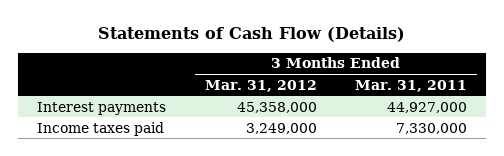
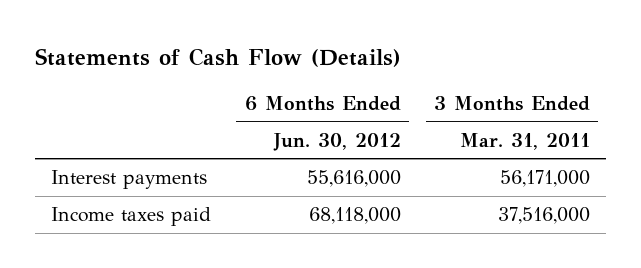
- | 3 Months Ended Mar. 31, 2012 | 3 Months Ended Mar. 31, 2011
+ | 6 Months Ended Jun. 30, 2012 | 3 Months Ended Mar. 31, 2011
- Interest payments | 45,358,000 | 44,927,000
- Income taxes paid | 3,249,000 | 7,330,000
+ Interest payments | 55,616,000 | 56,171,000
+ Income taxes paid | 68,118,000 | 37,516,000

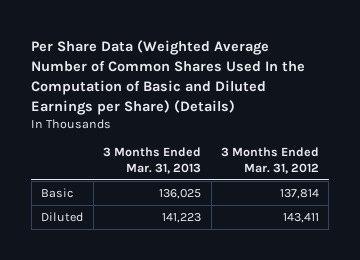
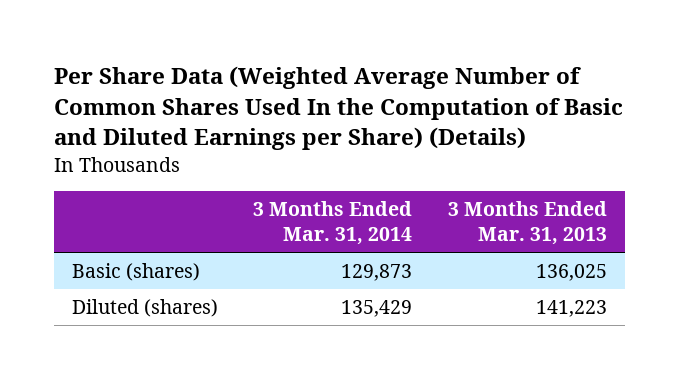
- | 3 Months Ended Mar. 31, 2013 | 3 Months Ended Mar. 31, 2012
+ | 3 Months Ended Mar. 31, 2014 | 3 Months Ended Mar. 31, 2013
- Basic | 136,025 | 137,814
- Diluted | 141,223 | 143,411
+ Basic (shares) | 129,873 | 136,025
+ Diluted (shares) | 135,429 | 141,223

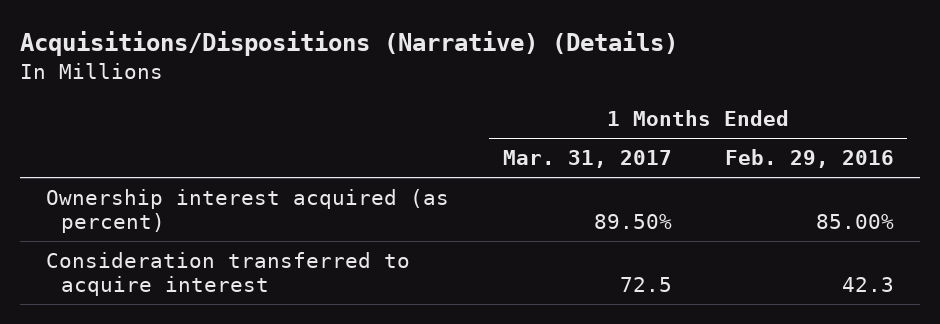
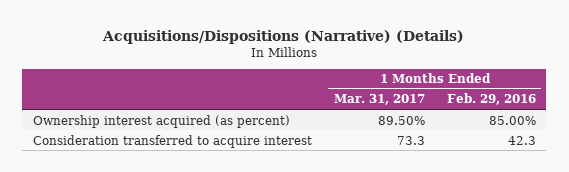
- Consideration transferred to acquire interest | 72.5 | 42.3
+ Consideration transferred to acquire interest | 73.3 | 42.3

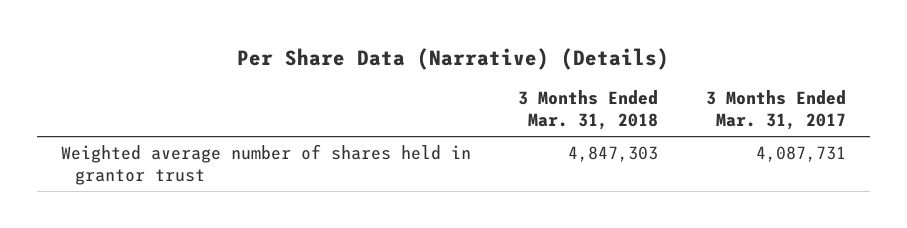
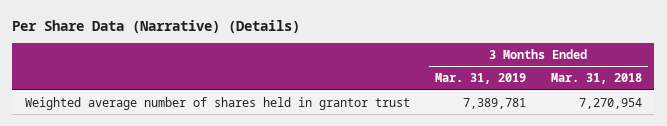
- | 3 Months Ended Mar. 31, 2018 | 3 Months Ended Mar. 31, 2017
+ | 3 Months Ended Mar. 31, 2019 | 3 Months Ended Mar. 31, 2018
- Weighted average number of shares held in grantor trust | 4,847,303 | 4,087,731
+ Weighted average number of shares held in grantor trust | 7,389,781 | 7,270,954

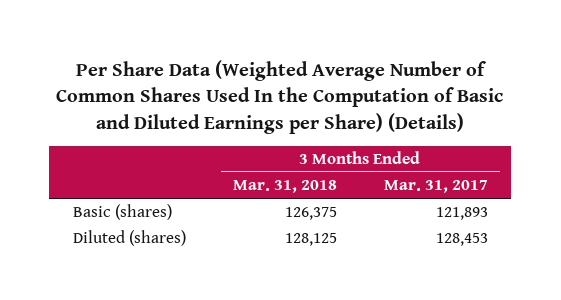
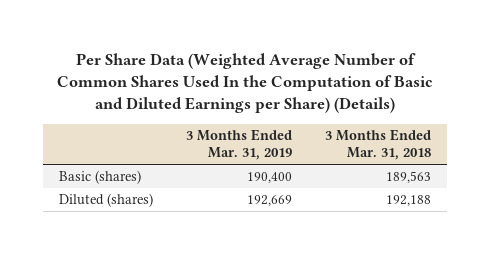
- | 3 Months Ended Mar. 31, 2018 | 3 Months Ended Mar. 31, 2017
+ | 3 Months Ended Mar. 31, 2019 | 3 Months Ended Mar. 31, 2018
- Basic (shares) | 126,375 | 121,893
- Diluted (shares) | 128,125 | 128,453
+ Basic (shares) | 190,400 | 189,563
+ Diluted (shares) | 192,669 | 192,188

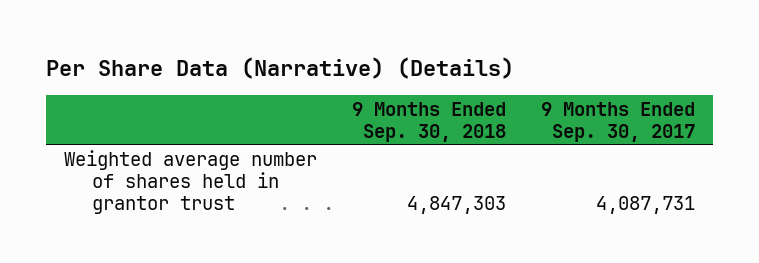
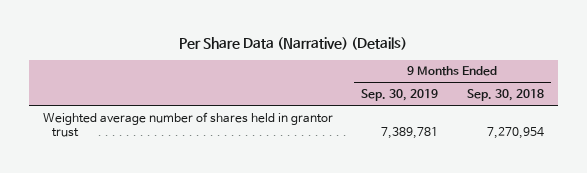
- | 9 Months Ended Sep. 30, 2018 | 9 Months Ended Sep. 30, 2017
+ | 9 Months Ended Sep. 30, 2019 | 9 Months Ended Sep. 30, 2018
- Weighted average number of shares held in grantor trust | 4,847,303 | 4,087,731
+ Weighted average number of shares held in grantor trust | 7,389,781 | 7,270,954

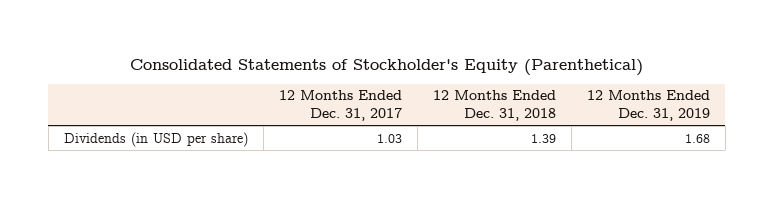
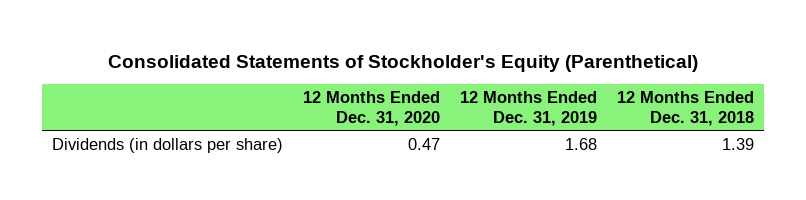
- | 12 Months Ended Dec. 31, 2017 | 12 Months Ended Dec. 31, 2018 | 12 Months Ended Dec. 31, 2019
+ | 12 Months Ended Dec. 31, 2020 | 12 Months Ended Dec. 31, 2019 | 12 Months Ended Dec. 31, 2018
- Dividends (in USD per share) | 1.03 | 1.39 | 1.68
+ Dividends (in dollars per share) | 0.47 | 1.68 | 1.39

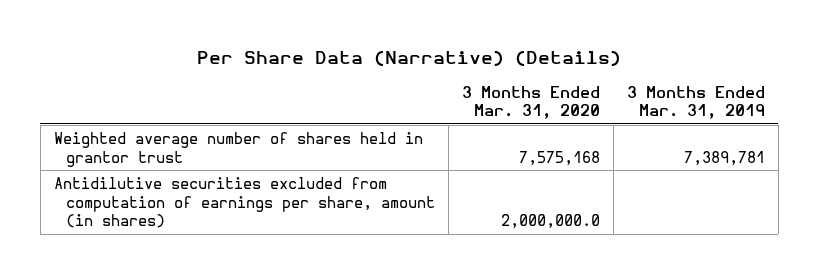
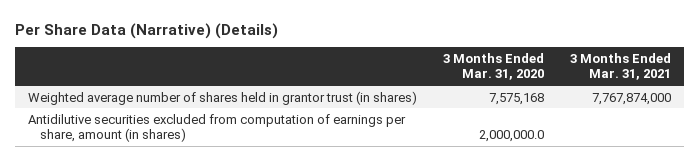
- | 3 Months Ended Mar. 31, 2020 | 3 Months Ended Mar. 31, 2019
+ | 3 Months Ended Mar. 31, 2020 | 3 Months Ended Mar. 31, 2021
- Weighted average number of shares held in grantor trust | 7,575,168 | 7,389,781
+ Weighted average number of shares held in grantor trust (in shares) | 7,575,168 | 7,767,874,000

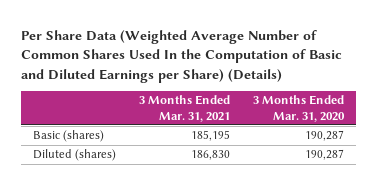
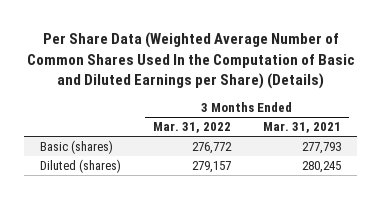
- | 3 Months Ended Mar. 31, 2021 | 3 Months Ended Mar. 31, 2020
+ | 3 Months Ended Mar. 31, 2022 | 3 Months Ended Mar. 31, 2021
- Basic (shares) | 185,195 | 190,287
- Diluted (shares) | 186,830 | 190,287
+ Basic (shares) | 276,772 | 277,793
+ Diluted (shares) | 279,157 | 280,245

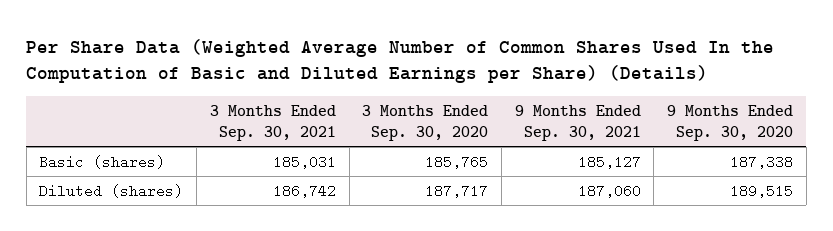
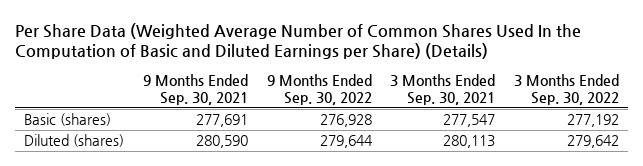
- | 3 Months Ended Sep. 30, 2021 | 3 Months Ended Sep. 30, 2020 | 9 Months Ended Sep. 30, 2021 | 9 Months Ended Sep. 30, 2020
+ | 9 Months Ended Sep. 30, 2021 | 9 Months Ended Sep. 30, 2022 | 3 Months Ended Sep. 30, 2021 | 3 Months Ended Sep. 30, 2022
- Basic (shares) | 185,031 | 185,765 | 185,127 | 187,338
- Diluted (shares) | 186,742 | 187,717 | 187,060 | 189,515
+ Basic (shares) | 277,691 | 276,928 | 277,547 | 277,192
+ Diluted (shares) | 280,590 | 279,644 | 280,113 | 279,642

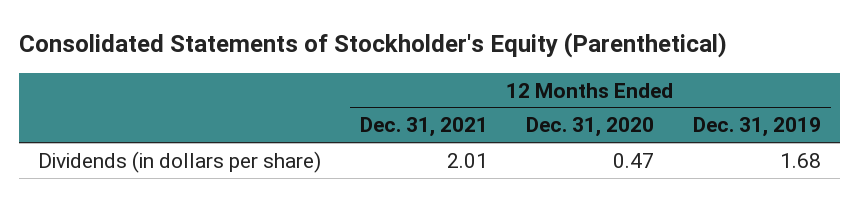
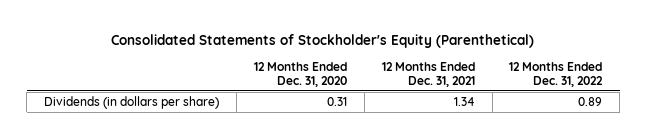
- | 12 Months Ended Dec. 31, 2021 | 12 Months Ended Dec. 31, 2020 | 12 Months Ended Dec. 31, 2019
+ | 12 Months Ended Dec. 31, 2020 | 12 Months Ended Dec. 31, 2021 | 12 Months Ended Dec. 31, 2022
- Dividends (in dollars per share) | 2.01 | 0.47 | 1.68
+ Dividends (in dollars per share) | 0.31 | 1.34 | 0.89

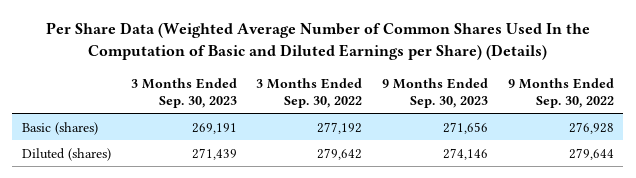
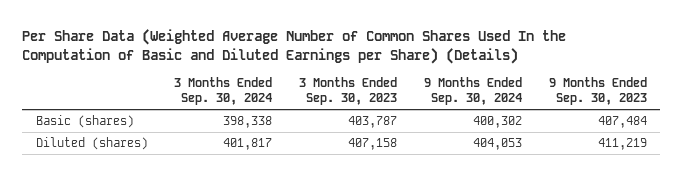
- | 3 Months Ended Sep. 30, 2023 | 3 Months Ended Sep. 30, 2022 | 9 Months Ended Sep. 30, 2023 | 9 Months Ended Sep. 30, 2022
+ | 3 Months Ended Sep. 30, 2024 | 3 Months Ended Sep. 30, 2023 | 9 Months Ended Sep. 30, 2024 | 9 Months Ended Sep. 30, 2023
- Basic (shares) | 269,191 | 277,192 | 271,656 | 276,928
- Diluted (shares) | 271,439 | 279,642 | 274,146 | 279,644
+ Basic (shares) | 398,338 | 403,787 | 400,302 | 407,484
+ Diluted (shares) | 401,817 | 407,158 | 404,053 | 411,219

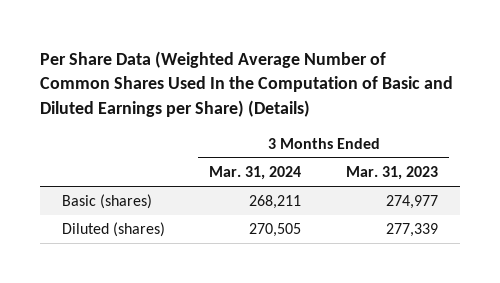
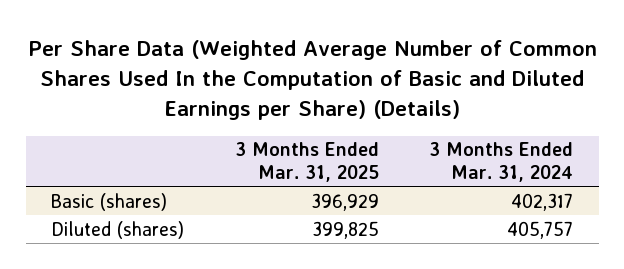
- | 3 Months Ended Mar. 31, 2024 | 3 Months Ended Mar. 31, 2023
+ | 3 Months Ended Mar. 31, 2025 | 3 Months Ended Mar. 31, 2024
- Basic (shares) | 268,211 | 274,977
- Diluted (shares) | 270,505 | 277,339
+ Basic (shares) | 396,929 | 402,317
+ Diluted (shares) | 399,825 | 405,757

